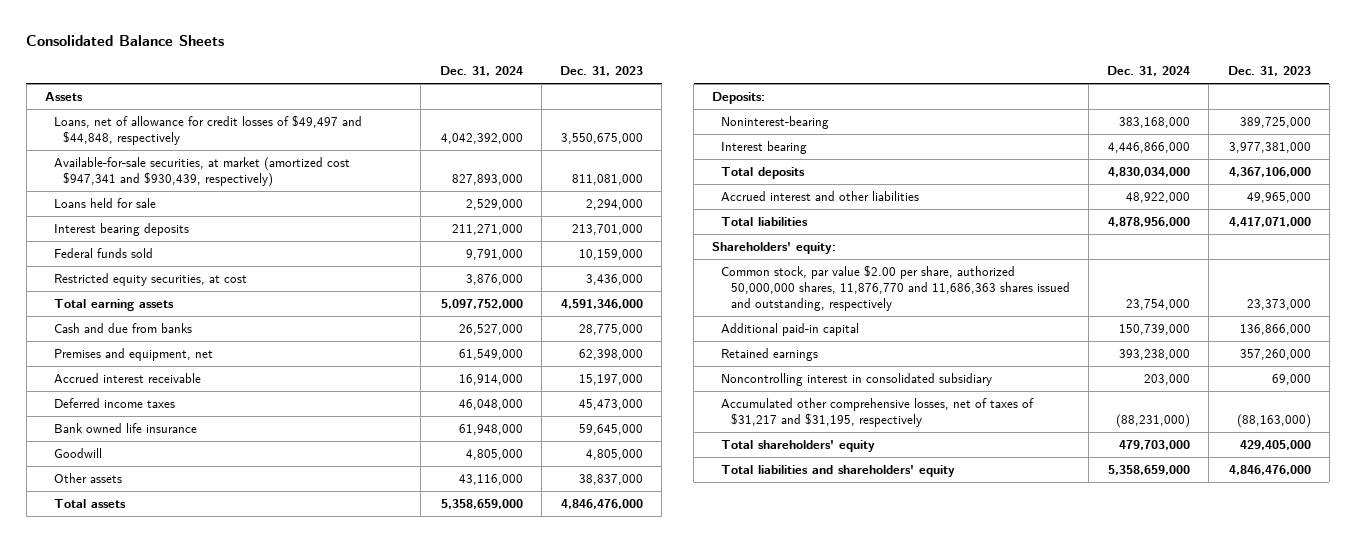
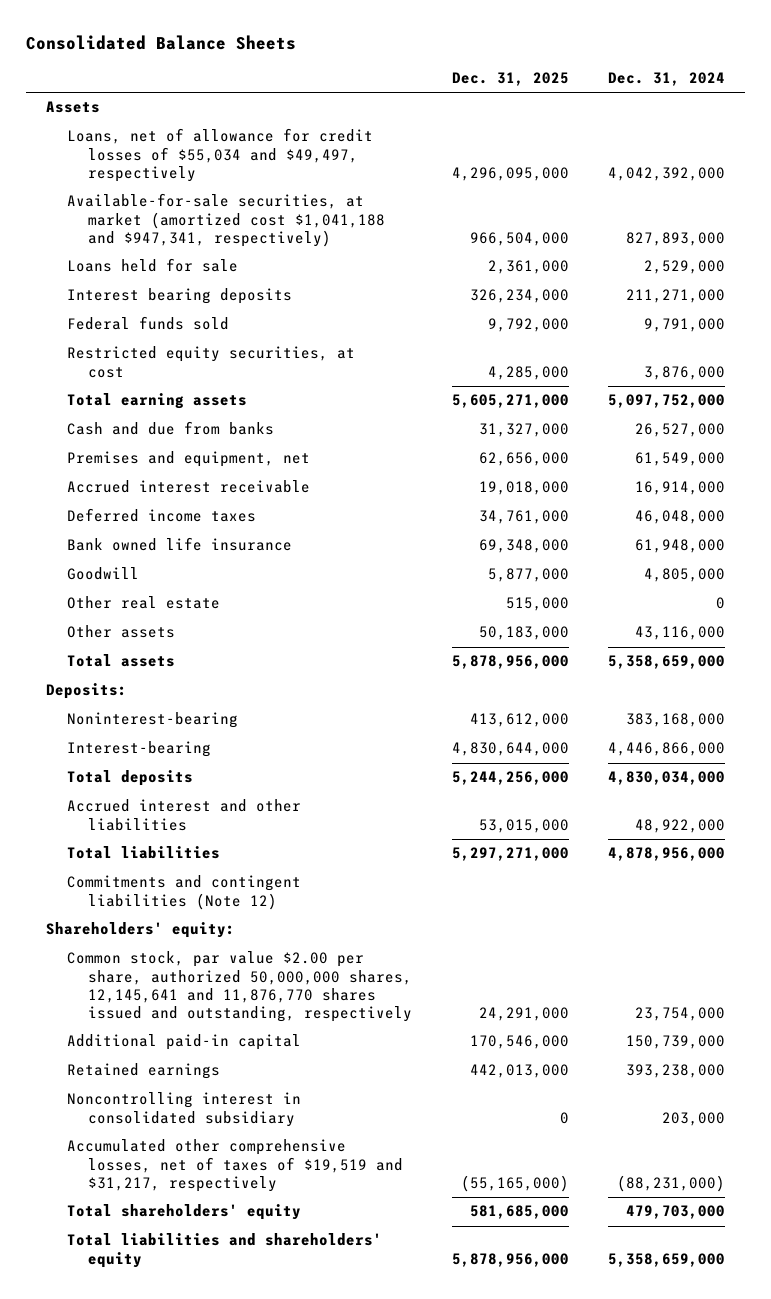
- | Dec. 31, 2024 | Dec. 31, 2023
+ | Dec. 31, 2025 | Dec. 31, 2024
- Loans, net of allowance for credit losses of $49,497 and $44,848, respectively | 4,042,392,000 | 3,550,675,000
- Available-for-sale securities, at market (amortized cost $947,341 and $930,439, respectively) | 827,893,000 | 811,081,000
+ Loans, net of allowance for credit losses of $55,034 and $49,497, respectively | 4,296,095,000 | 4,042,392,000
+ Available-for-sale securities, at market (amortized cost $1,041,188 and $947,341, respectively) | 966,504,000 | 827,893,000
+ Other real estate | 515,000 | 0
- Interest bearing | 4,446,866,000 | 3,977,381,000
+ Interest-bearing | 4,830,644,000 | 4,446,866,000
+ Commitments and contingent liabilities (Note 12)
- Common stock, par value $2.00 per share, authorized 50,000,000 shares, 11,876,770 and 11,686,363 shares issued and outstanding, respectively | 23,754,000 | 23,373,000
+ Common stock, par value $2.00 per share, authorized 50,000,000 shares, 12,145,641 and 11,876,770 shares issued and outstanding, respectively | 24,291,000 | 23,754,000
- Accumulated other comprehensive losses, net of taxes of $31,217 and $31,195, respectively | (88,231,000) | (88,163,000)
+ Accumulated other comprehensive losses, net of taxes of $19,519 and $31,217, respectively | (55,165,000) | (88,231,000)

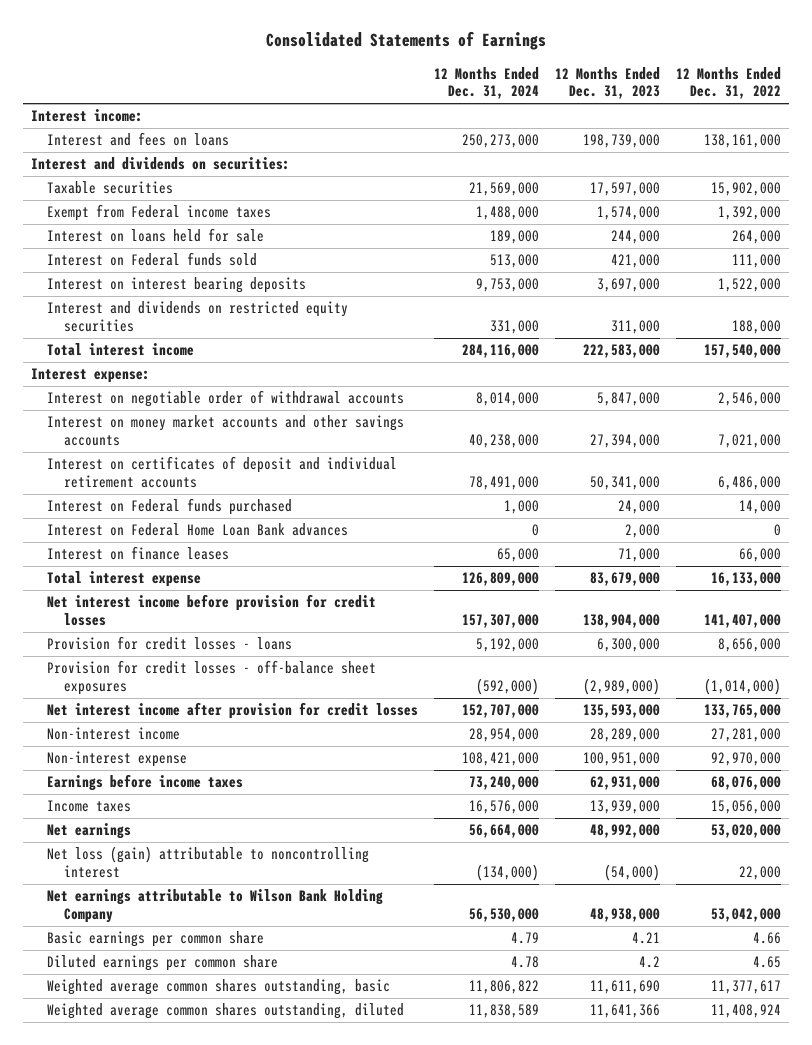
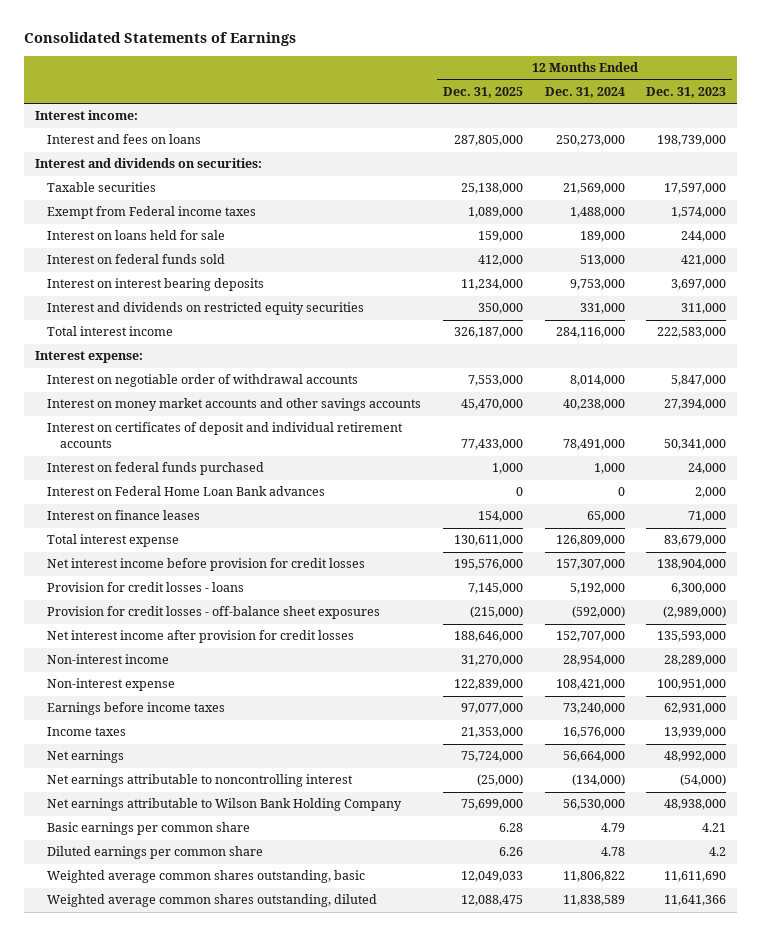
- | 12 Months Ended Dec. 31, 2024 | 12 Months Ended Dec. 31, 2023 | 12 Months Ended Dec. 31, 2022
+ | 12 Months Ended Dec. 31, 2025 | 12 Months Ended Dec. 31, 2024 | 12 Months Ended Dec. 31, 2023
- Interest on Federal funds sold | 513,000 | 421,000 | 111,000
+ Interest on federal funds sold | 412,000 | 513,000 | 421,000
- Interest on Federal funds purchased | 1,000 | 24,000 | 14,000
+ Interest on federal funds purchased | 1,000 | 1,000 | 24,000
- Net loss (gain) attributable to noncontrolling interest | (134,000) | (54,000) | 22,000
+ Net earnings attributable to noncontrolling interest | (25,000) | (134,000) | (54,000)

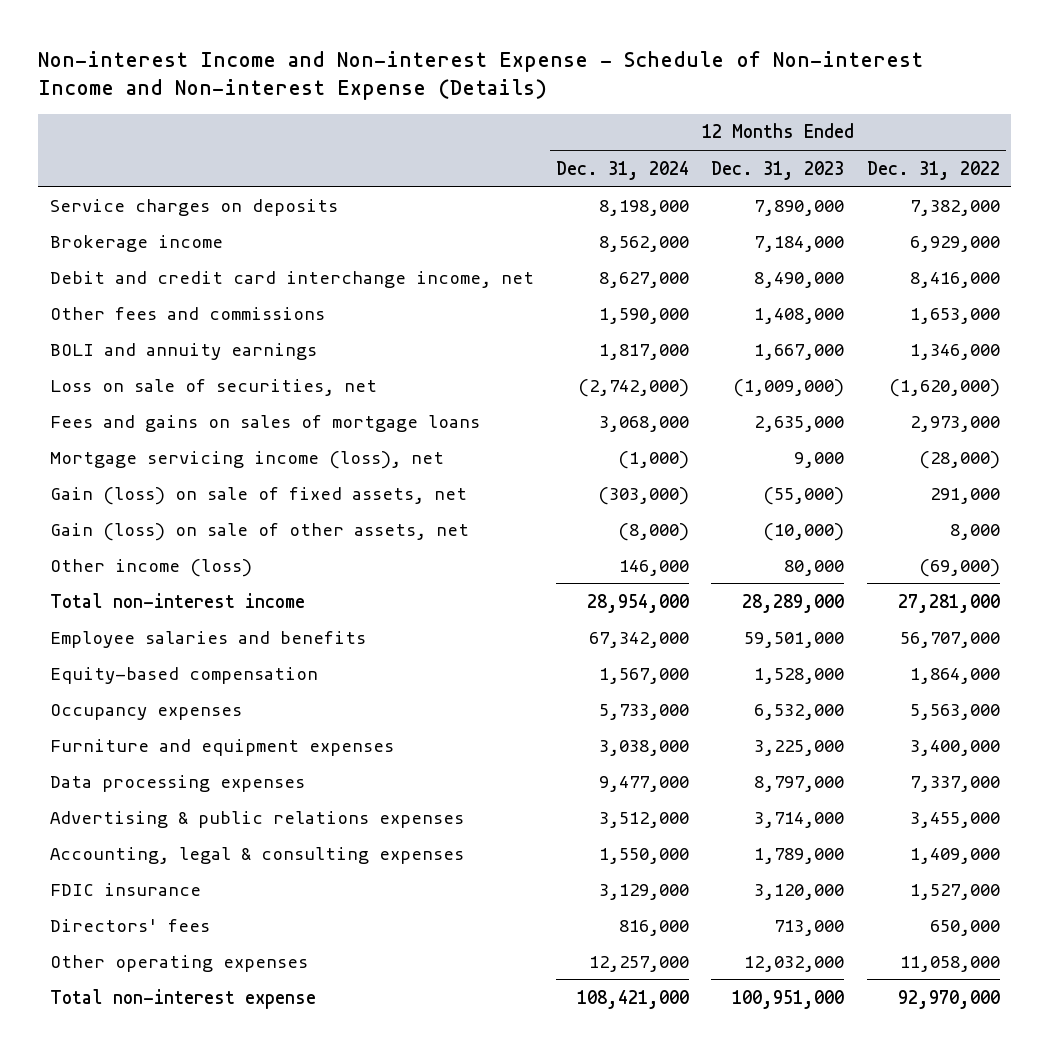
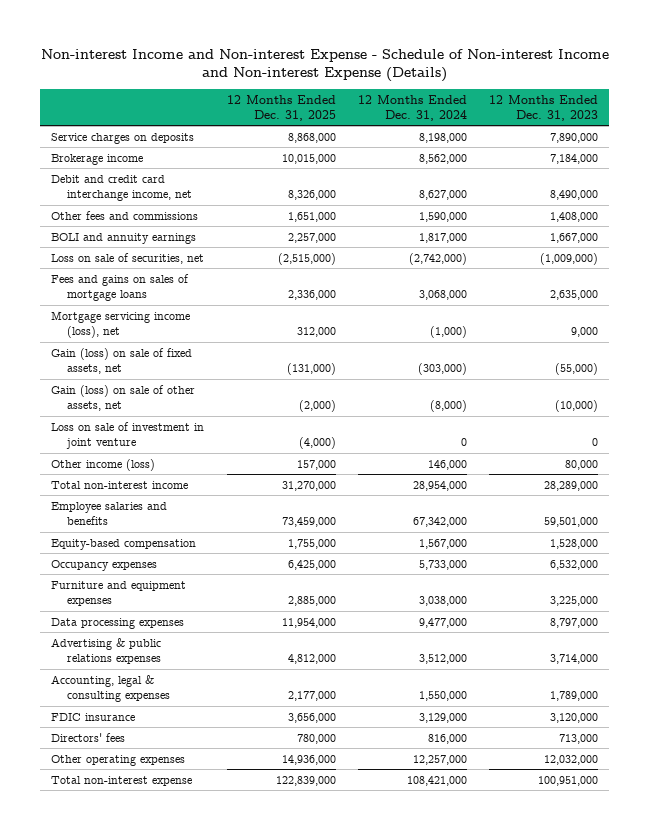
- | 12 Months Ended Dec. 31, 2024 | 12 Months Ended Dec. 31, 2023 | 12 Months Ended Dec. 31, 2022
+ | 12 Months Ended Dec. 31, 2025 | 12 Months Ended Dec. 31, 2024 | 12 Months Ended Dec. 31, 2023
+ Loss on sale of investment in joint venture | (4,000) | 0 | 0

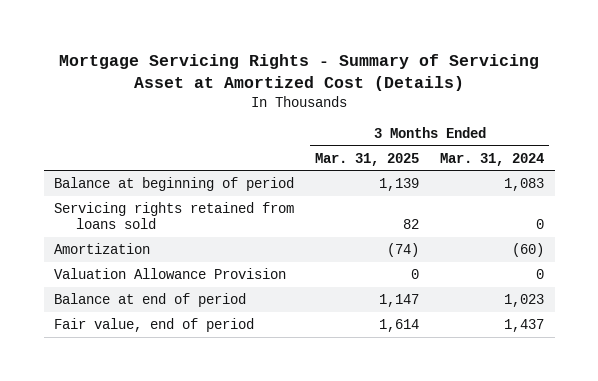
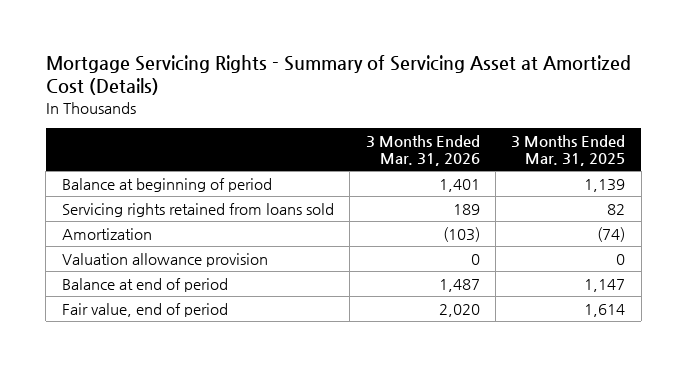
- | 3 Months Ended Mar. 31, 2025 | 3 Months Ended Mar. 31, 2024
+ | 3 Months Ended Mar. 31, 2026 | 3 Months Ended Mar. 31, 2025
- Valuation Allowance Provision | 0 | 0
+ Valuation allowance provision | 0 | 0

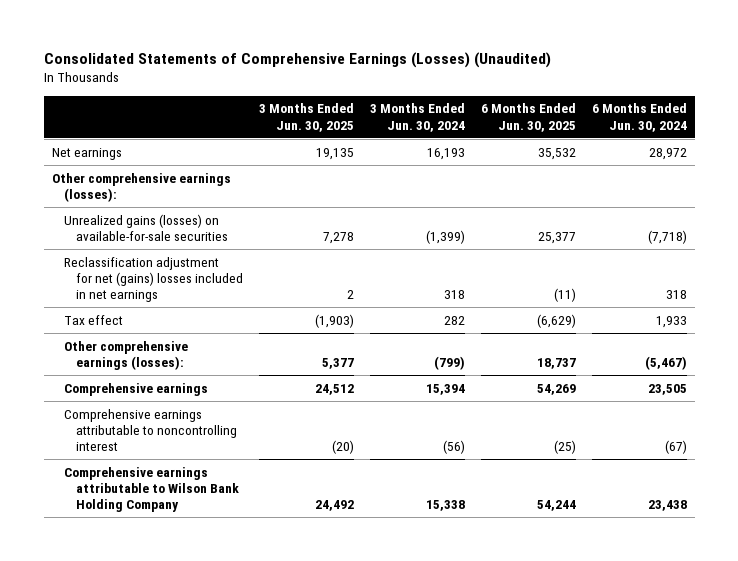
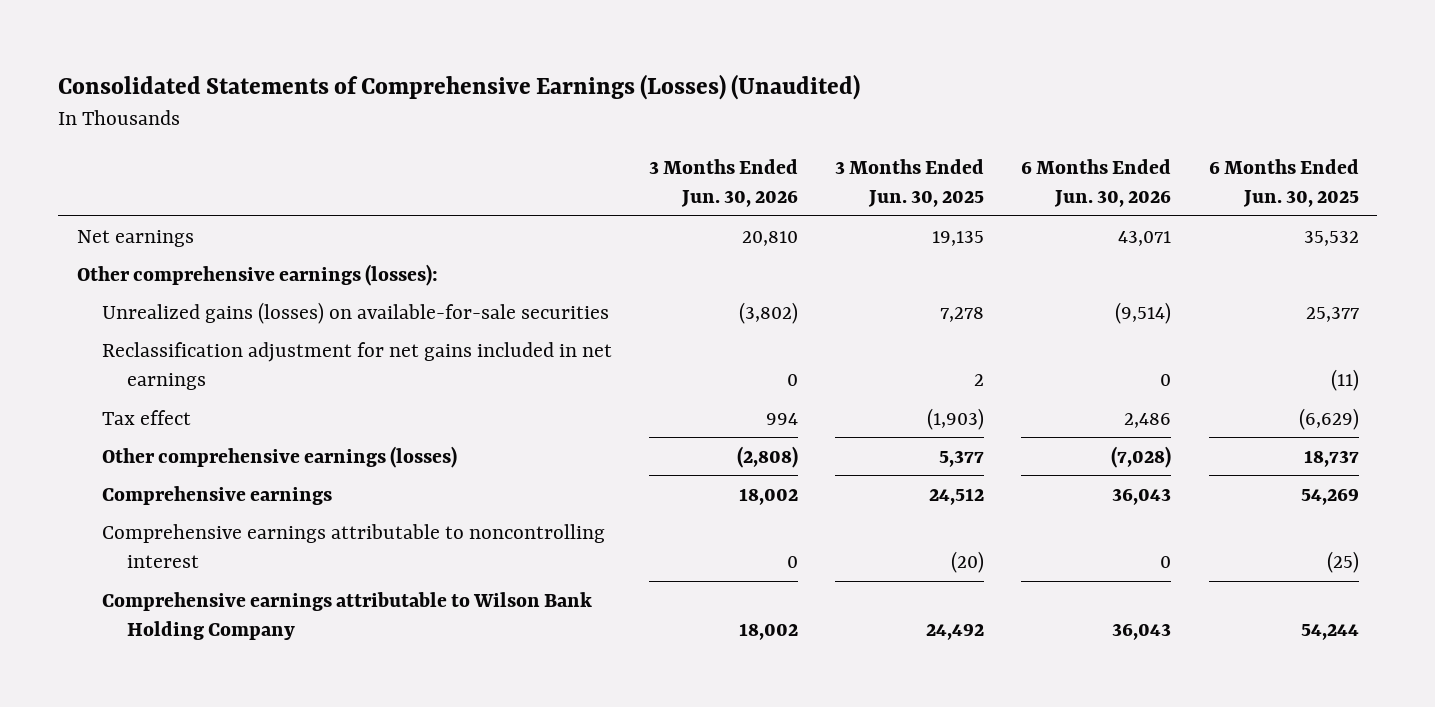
- | 3 Months Ended Jun. 30, 2025 | 3 Months Ended Jun. 30, 2024 | 6 Months Ended Jun. 30, 2025 | 6 Months Ended Jun. 30, 2024
+ | 3 Months Ended Jun. 30, 2026 | 3 Months Ended Jun. 30, 2025 | 6 Months Ended Jun. 30, 2026 | 6 Months Ended Jun. 30, 2025
- Reclassification adjustment for net (gains) losses included in net earnings | 2 | 318 | (11) | 318
+ Reclassification adjustment for net gains included in net earnings | 0 | 2 | 0 | (11)
- Other comprehensive earnings (losses): | 5,377 | (799) | 18,737 | (5,467)
+ Other comprehensive earnings (losses) | (2,808) | 5,377 | (7,028) | 18,737

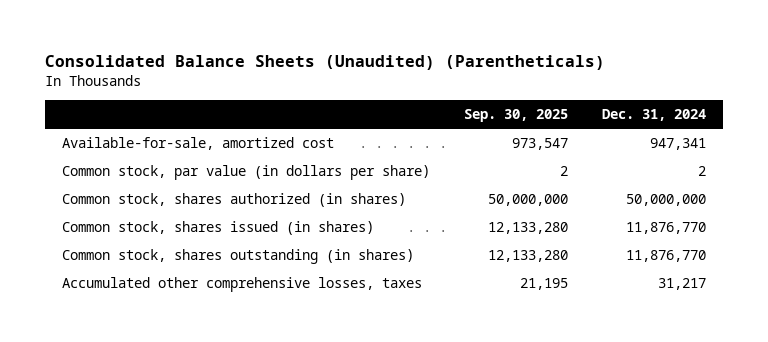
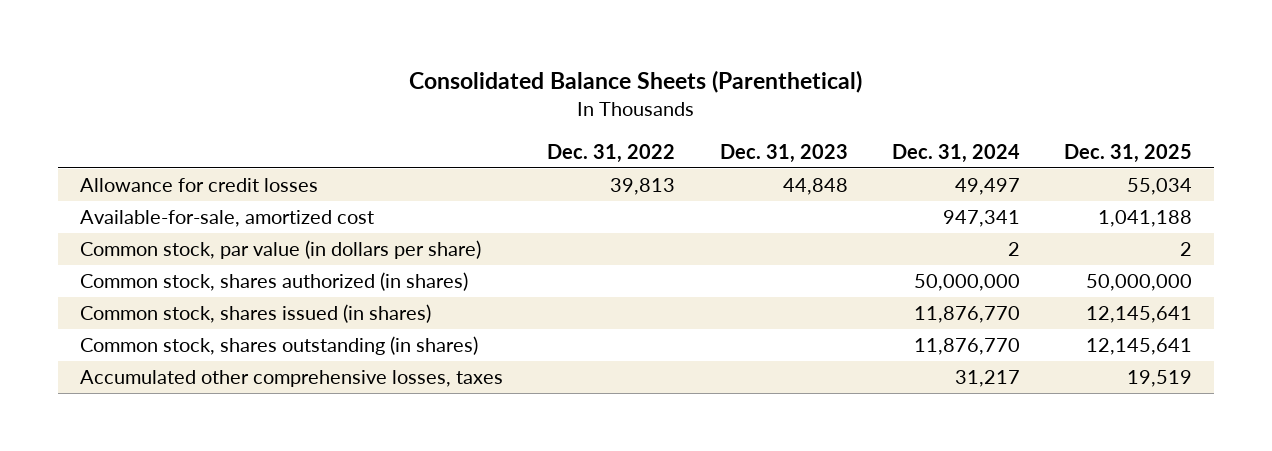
- Consolidated Balance Sheets (Unaudited) (Parentheticals)
+ Consolidated Balance Sheets (Parenthetical)
- | Sep. 30, 2025 | Dec. 31, 2024
+ | Dec. 31, 2022 | Dec. 31, 2023 | Dec. 31, 2024 | Dec. 31, 2025
+ Allowance for credit losses | 39,813 | 44,848 | 49,497 | 55,034

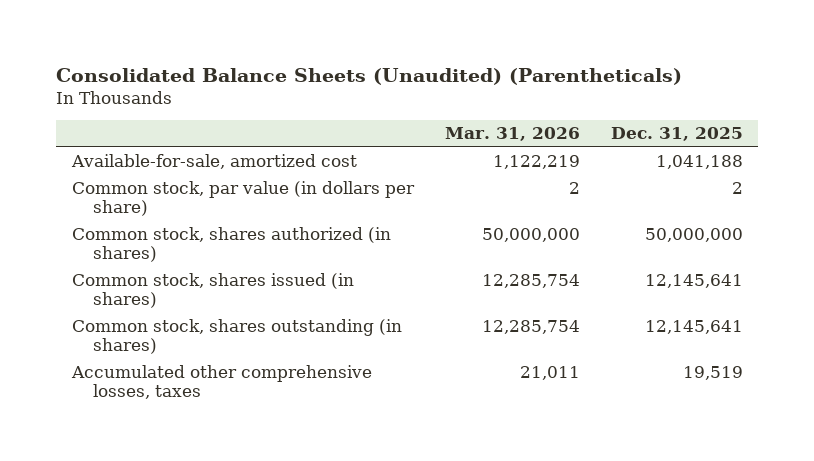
- Consolidated Balance Sheets (Parenthetical)
+ Consolidated Balance Sheets (Unaudited) (Parentheticals)
- | Dec. 31, 2022 | Dec. 31, 2023 | Dec. 31, 2024 | Dec. 31, 2025
+ | Mar. 31, 2026 | Dec. 31, 2025
- Allowance for credit losses | 39,813 | 44,848 | 49,497 | 55,034

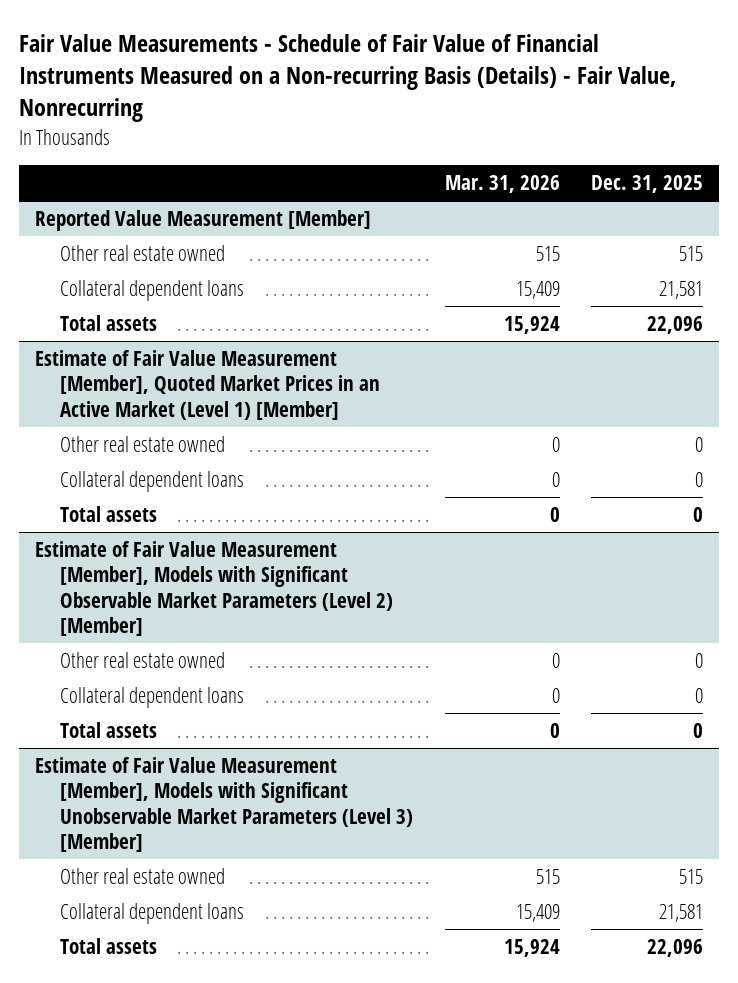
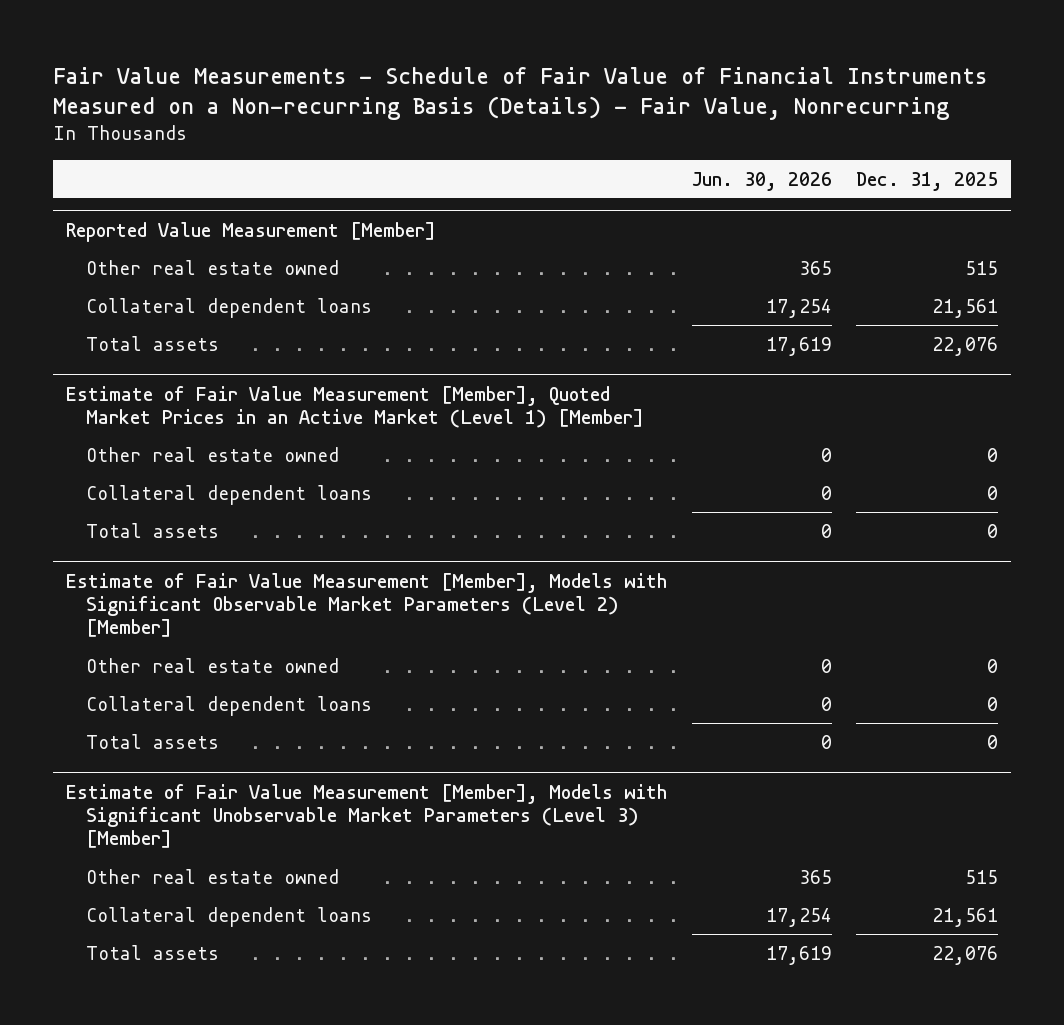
- | Mar. 31, 2026 | Dec. 31, 2025
+ | Jun. 30, 2026 | Dec. 31, 2025
@ Reported Value Measurement [Member]
- Collateral dependent loans | 15,409 | 21,581
- Total assets | 15,924 | 22,096
+ Collateral dependent loans | 17,254 | 21,561
+ Total assets | 17,619 | 22,076
@ Estimate of Fair Value Measurement [Member], Models with Significant Unobservable Market Parameters (Level 3) [Member]
- Collateral dependent loans | 15,409 | 21,581
- Total assets | 15,924 | 22,096
+ Collateral dependent loans | 17,254 | 21,561
+ Total assets | 17,619 | 22,076

